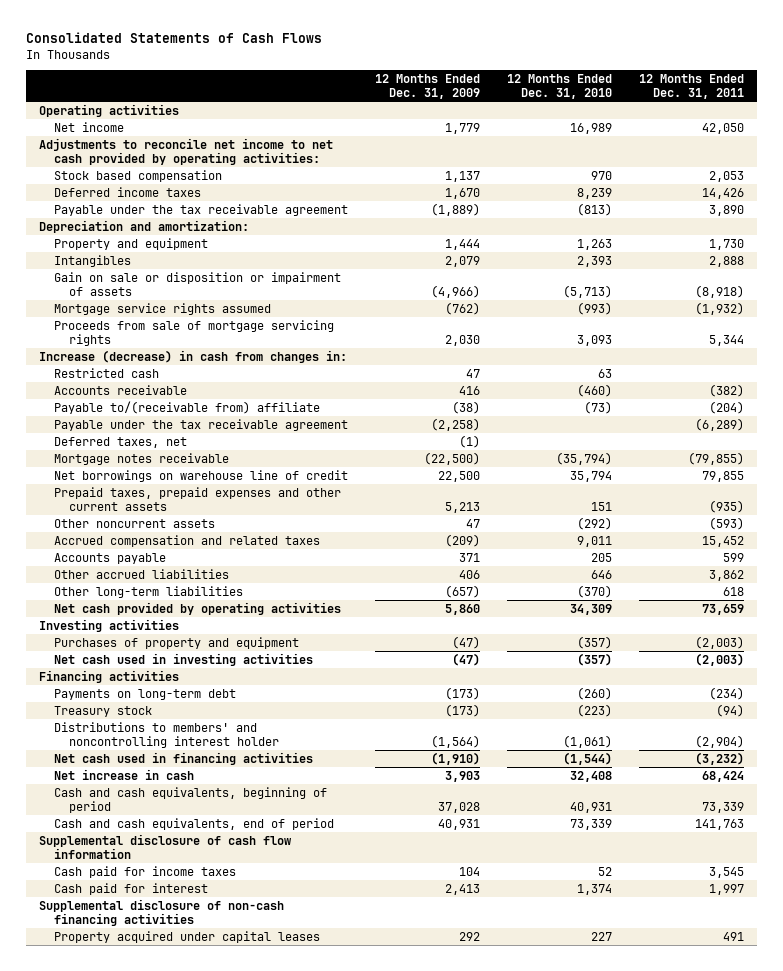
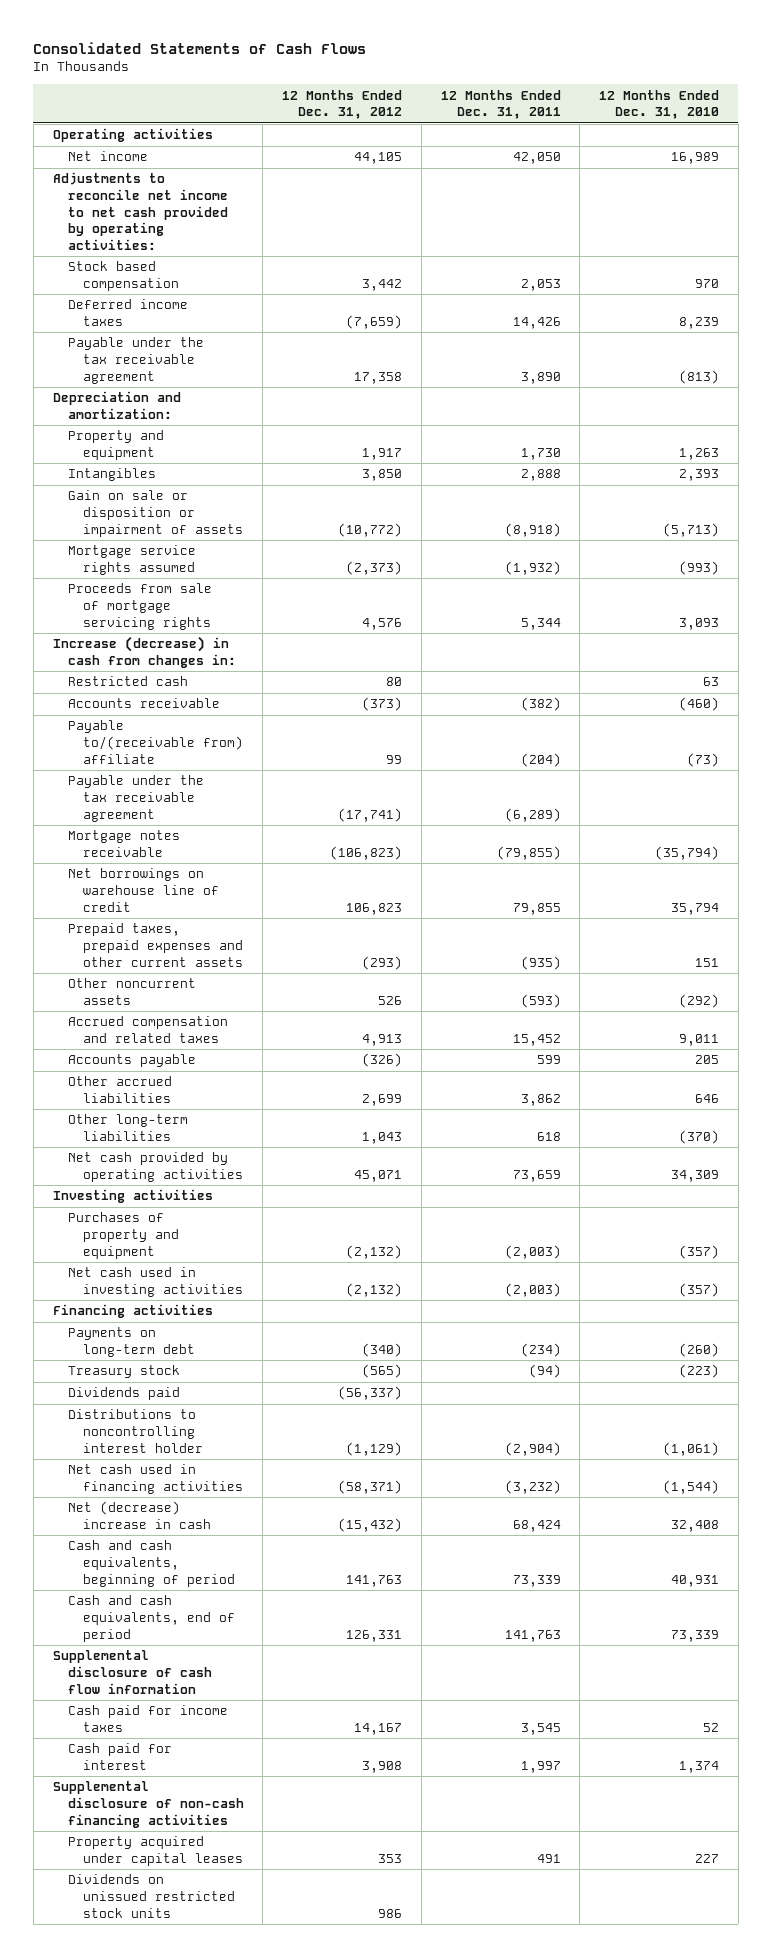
- | 12 Months Ended Dec. 31, 2009 | 12 Months Ended Dec. 31, 2010 | 12 Months Ended Dec. 31, 2011
+ | 12 Months Ended Dec. 31, 2012 | 12 Months Ended Dec. 31, 2011 | 12 Months Ended Dec. 31, 2010
- Deferred taxes, net | (1) | |
- Distributions to members' and noncontrolling interest holder | (1,564) | (1,061) | (2,904)
+ Dividends paid | (56,337) | |
+ Distributions to noncontrolling interest holder | (1,129) | (2,904) | (1,061)
- Net increase in cash | 3,903 | 32,408 | 68,424
+ Net (decrease) increase in cash | (15,432) | 68,424 | 32,408
+ Dividends on unissued restricted stock units | 986 | |

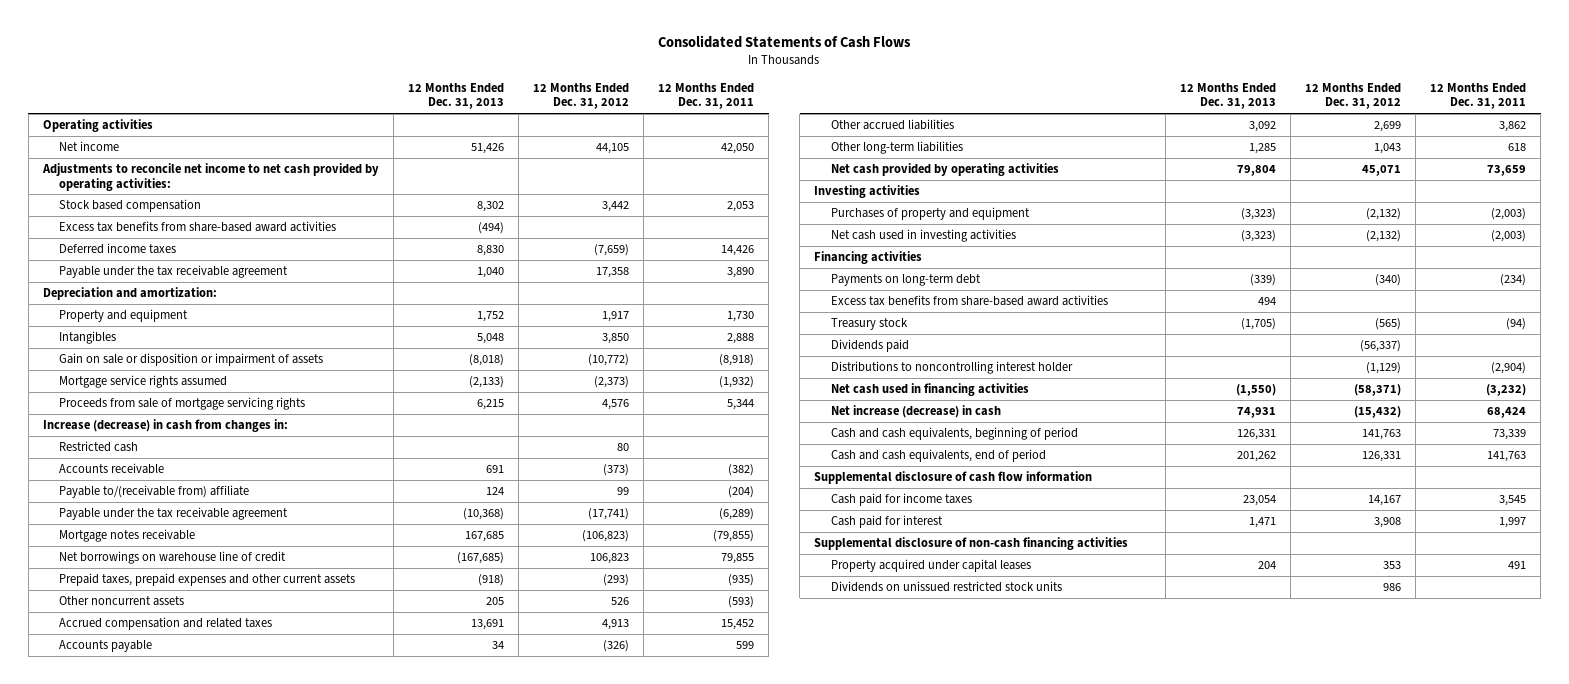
- | 12 Months Ended Dec. 31, 2012 | 12 Months Ended Dec. 31, 2011 | 12 Months Ended Dec. 31, 2010
+ | 12 Months Ended Dec. 31, 2013 | 12 Months Ended Dec. 31, 2012 | 12 Months Ended Dec. 31, 2011
+ Excess tax benefits from share-based award activities | (494) | |
+ Excess tax benefits from share-based award activities | 494 | |
- Net (decrease) increase in cash | (15,432) | 68,424 | 32,408
+ Net increase (decrease) in cash | 74,931 | (15,432) | 68,424

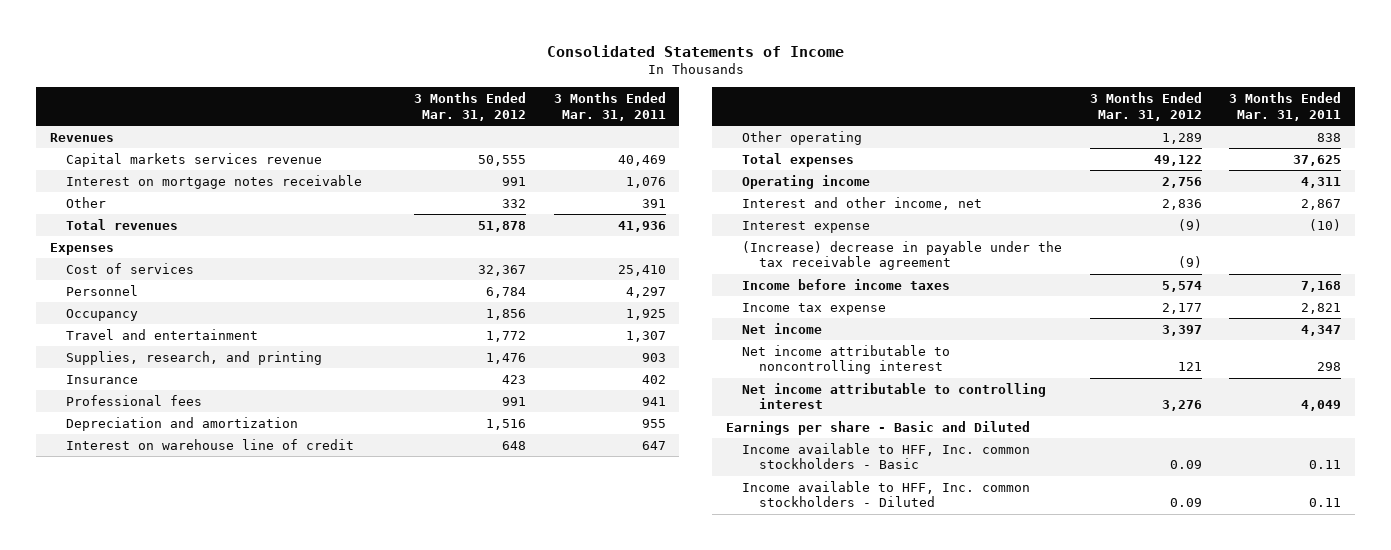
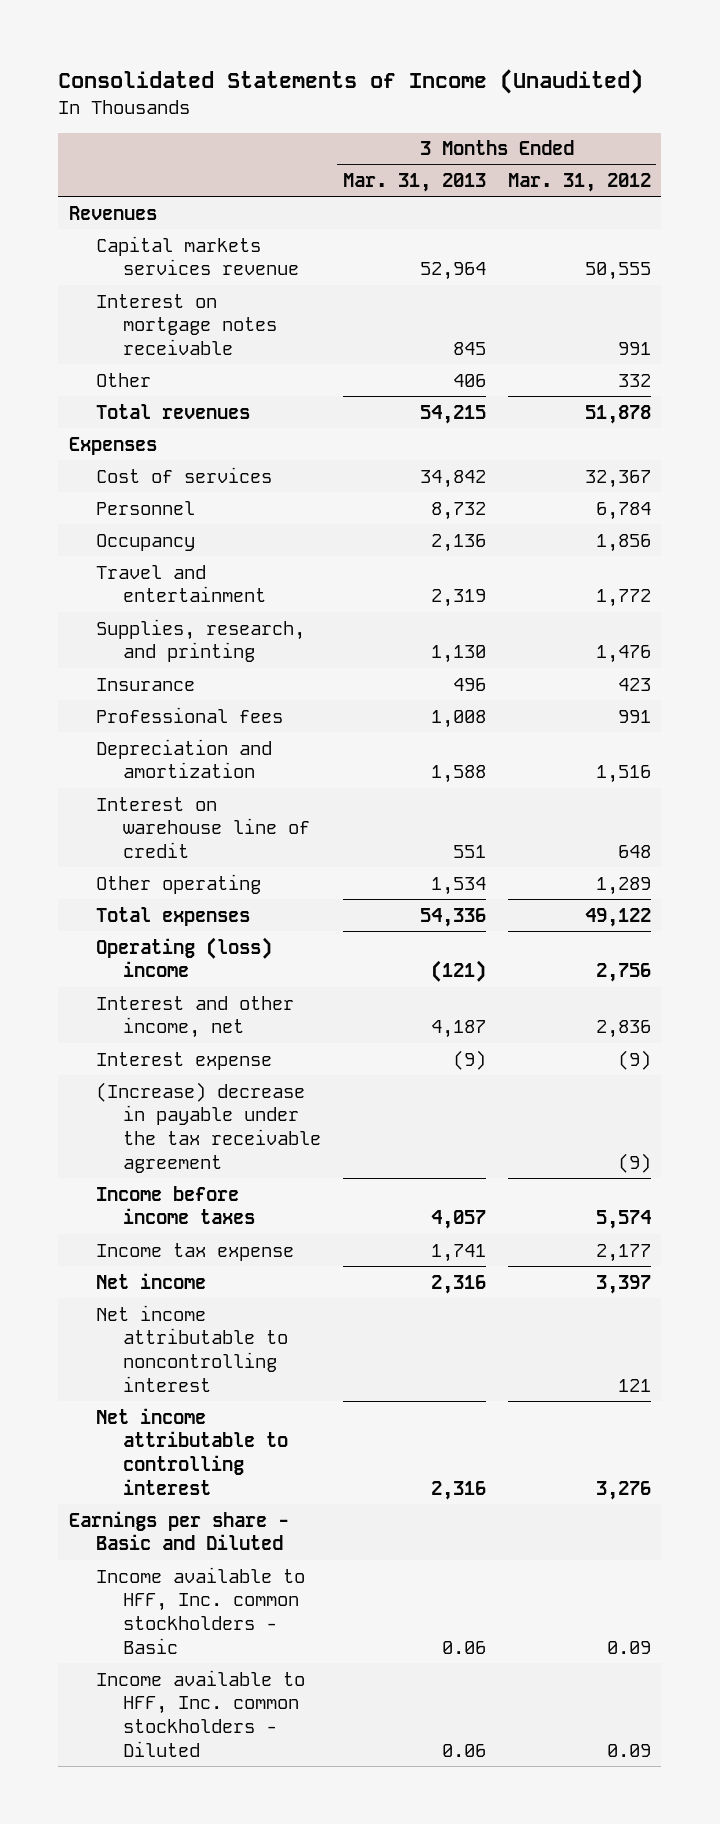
- Consolidated Statements of Income
+ Consolidated Statements of Income (Unaudited)
- | 3 Months Ended Mar. 31, 2012 | 3 Months Ended Mar. 31, 2011
+ | 3 Months Ended Mar. 31, 2013 | 3 Months Ended Mar. 31, 2012
- Operating income | 2,756 | 4,311
+ Operating (loss) income | (121) | 2,756

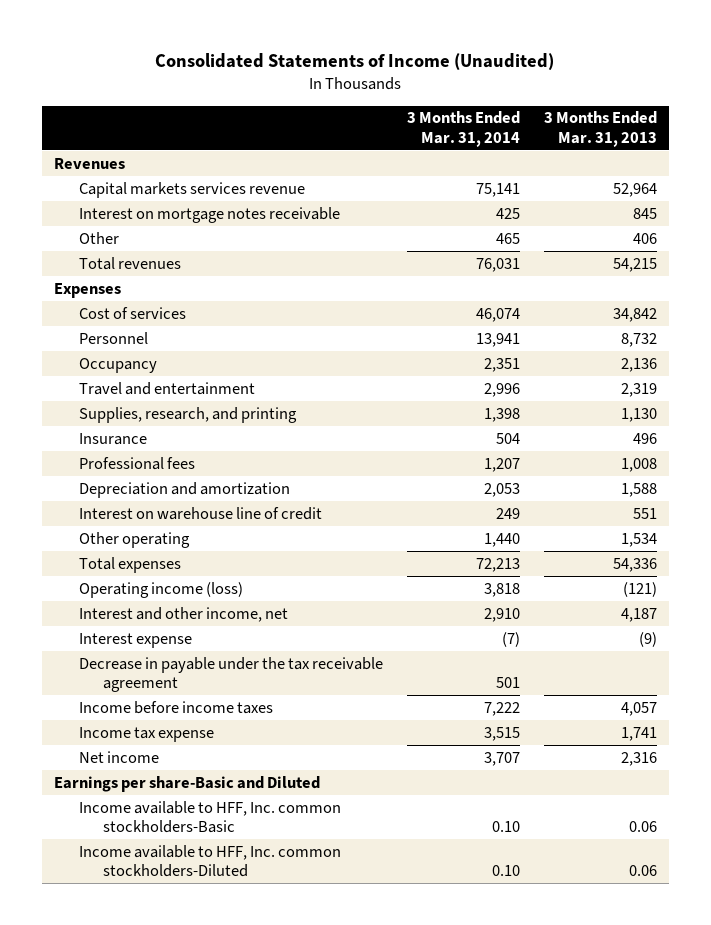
- | 3 Months Ended Mar. 31, 2013 | 3 Months Ended Mar. 31, 2012
+ | 3 Months Ended Mar. 31, 2014 | 3 Months Ended Mar. 31, 2013
- Operating (loss) income | (121) | 2,756
+ Operating income (loss) | 3,818 | (121)
- (Increase) decrease in payable under the tax receivable agreement | | (9)
+ Decrease in payable under the tax receivable agreement | 501 |
- Net income attributable to noncontrolling interest | | 121
- Net income attributable to controlling interest | 2,316 | 3,276
- Earnings per share - Basic and Diluted
- Income available to HFF, Inc. common stockholders - Basic | 0.06 | 0.09
- Income available to HFF, Inc. common stockholders - Diluted | 0.06 | 0.09
+ Earnings per share-Basic and Diluted
+ Income available to HFF, Inc. common stockholders-Basic | 0.10 | 0.06
+ Income available to HFF, Inc. common stockholders-Diluted | 0.10 | 0.06

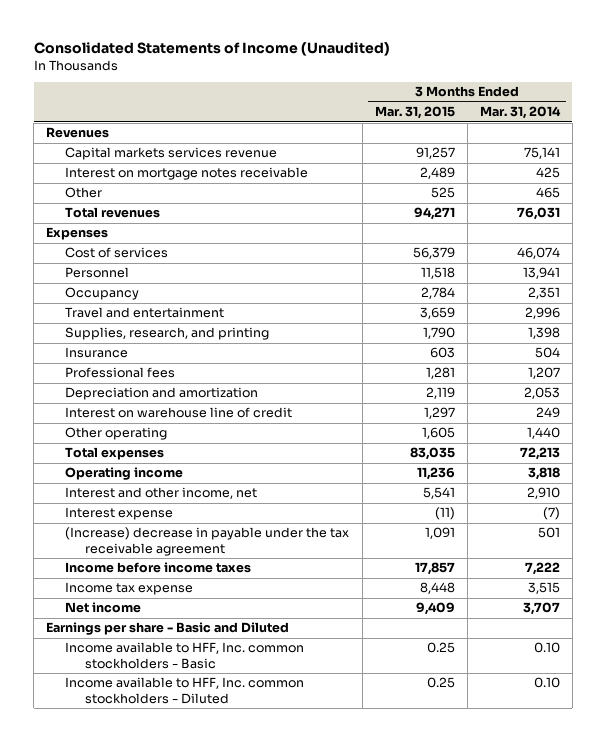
- | 3 Months Ended Mar. 31, 2014 | 3 Months Ended Mar. 31, 2013
+ | 3 Months Ended Mar. 31, 2015 | 3 Months Ended Mar. 31, 2014
- Operating income (loss) | 3,818 | (121)
+ Operating income | 11,236 | 3,818
- Decrease in payable under the tax receivable agreement | 501 |
+ (Increase) decrease in payable under the tax receivable agreement | 1,091 | 501
- Earnings per share-Basic and Diluted
- Income available to HFF, Inc. common stockholders-Basic | 0.10 | 0.06
- Income available to HFF, Inc. common stockholders-Diluted | 0.10 | 0.06
+ Earnings per share - Basic and Diluted
+ Income available to HFF, Inc. common stockholders - Basic | 0.25 | 0.10
+ Income available to HFF, Inc. common stockholders - Diluted | 0.25 | 0.10

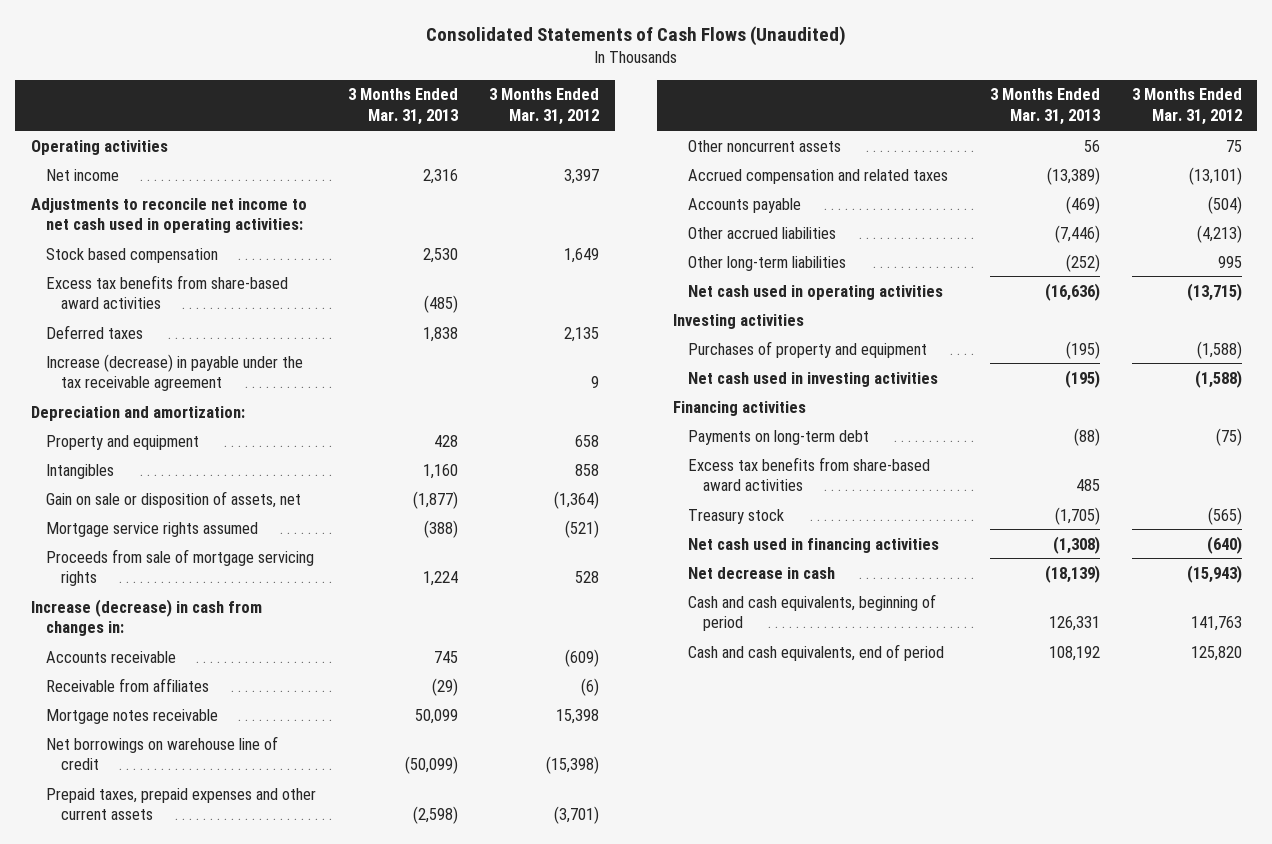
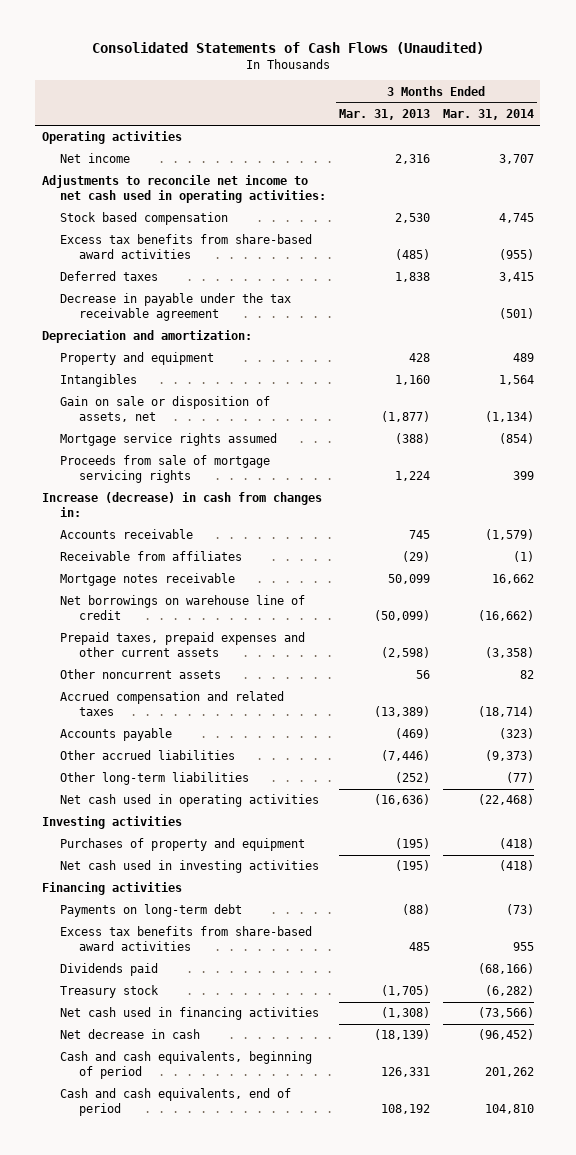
- | 3 Months Ended Mar. 31, 2013 | 3 Months Ended Mar. 31, 2012
+ | 3 Months Ended Mar. 31, 2013 | 3 Months Ended Mar. 31, 2014
- Increase (decrease) in payable under the tax receivable agreement | | 9
+ Decrease in payable under the tax receivable agreement | | (501)
+ Dividends paid | | (68,166)

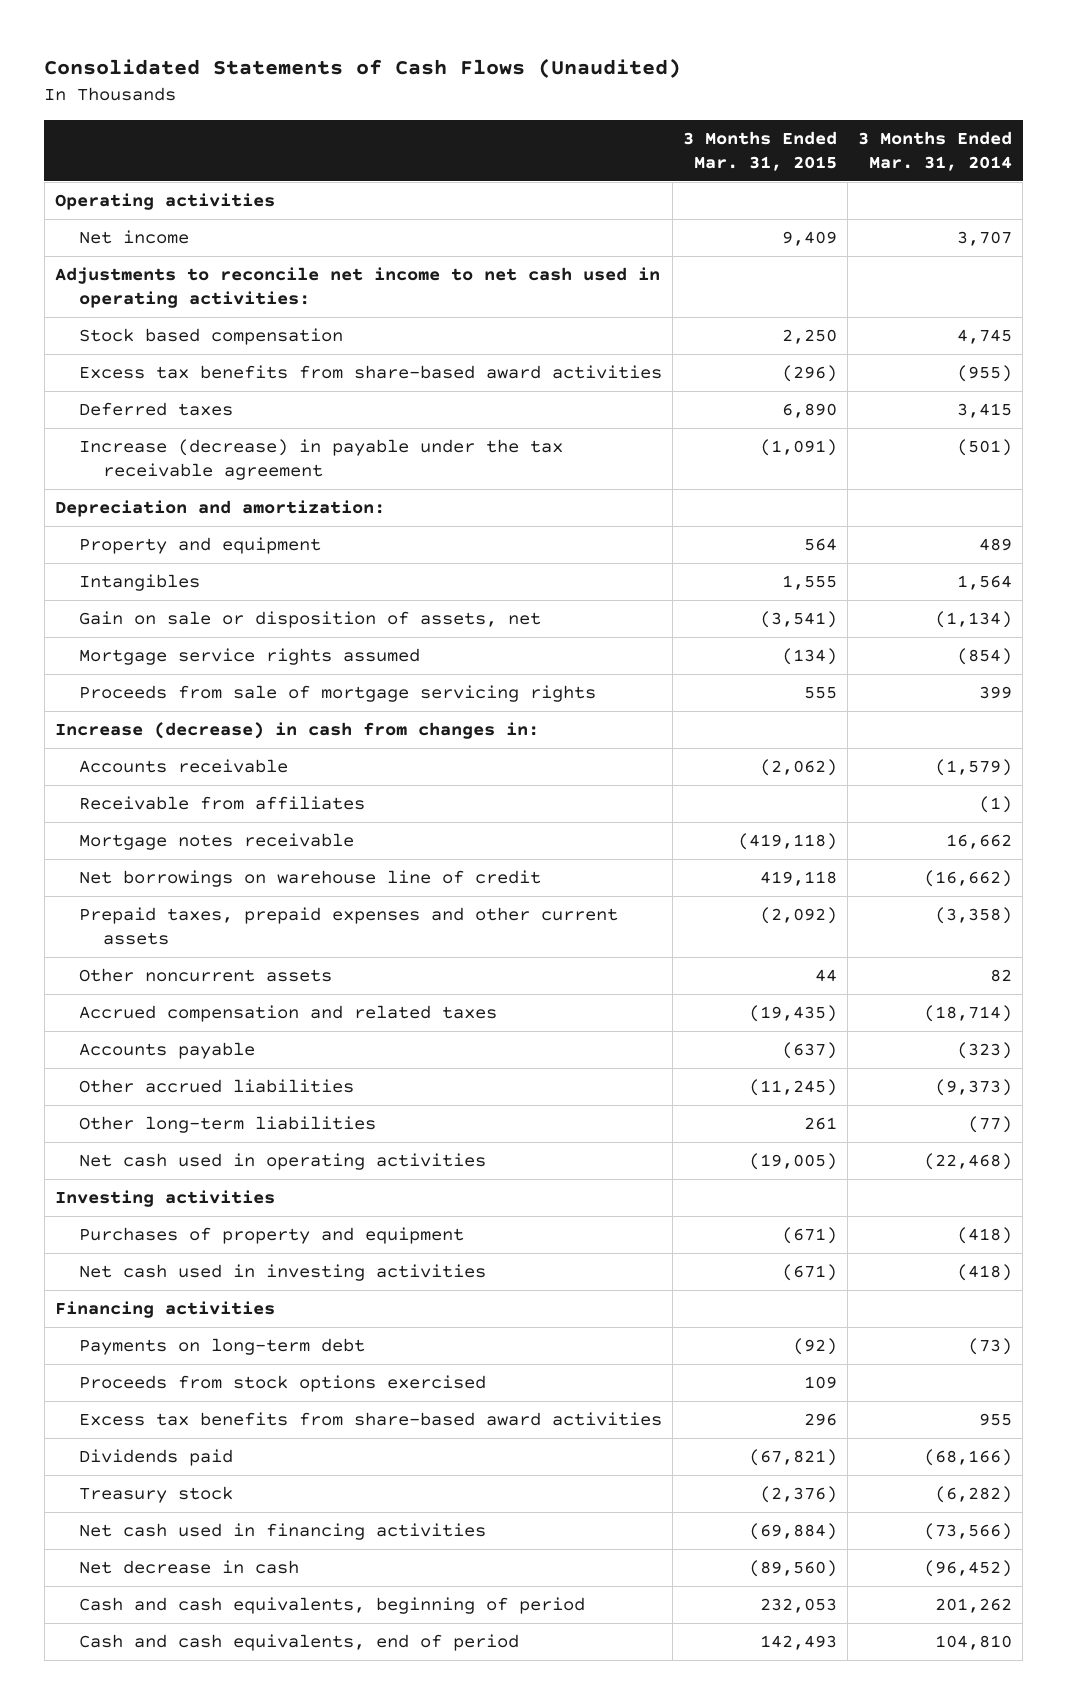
- | 3 Months Ended Mar. 31, 2013 | 3 Months Ended Mar. 31, 2014
+ | 3 Months Ended Mar. 31, 2015 | 3 Months Ended Mar. 31, 2014
- Decrease in payable under the tax receivable agreement | | (501)
+ Increase (decrease) in payable under the tax receivable agreement | (1,091) | (501)
+ Proceeds from stock options exercised | 109 |

